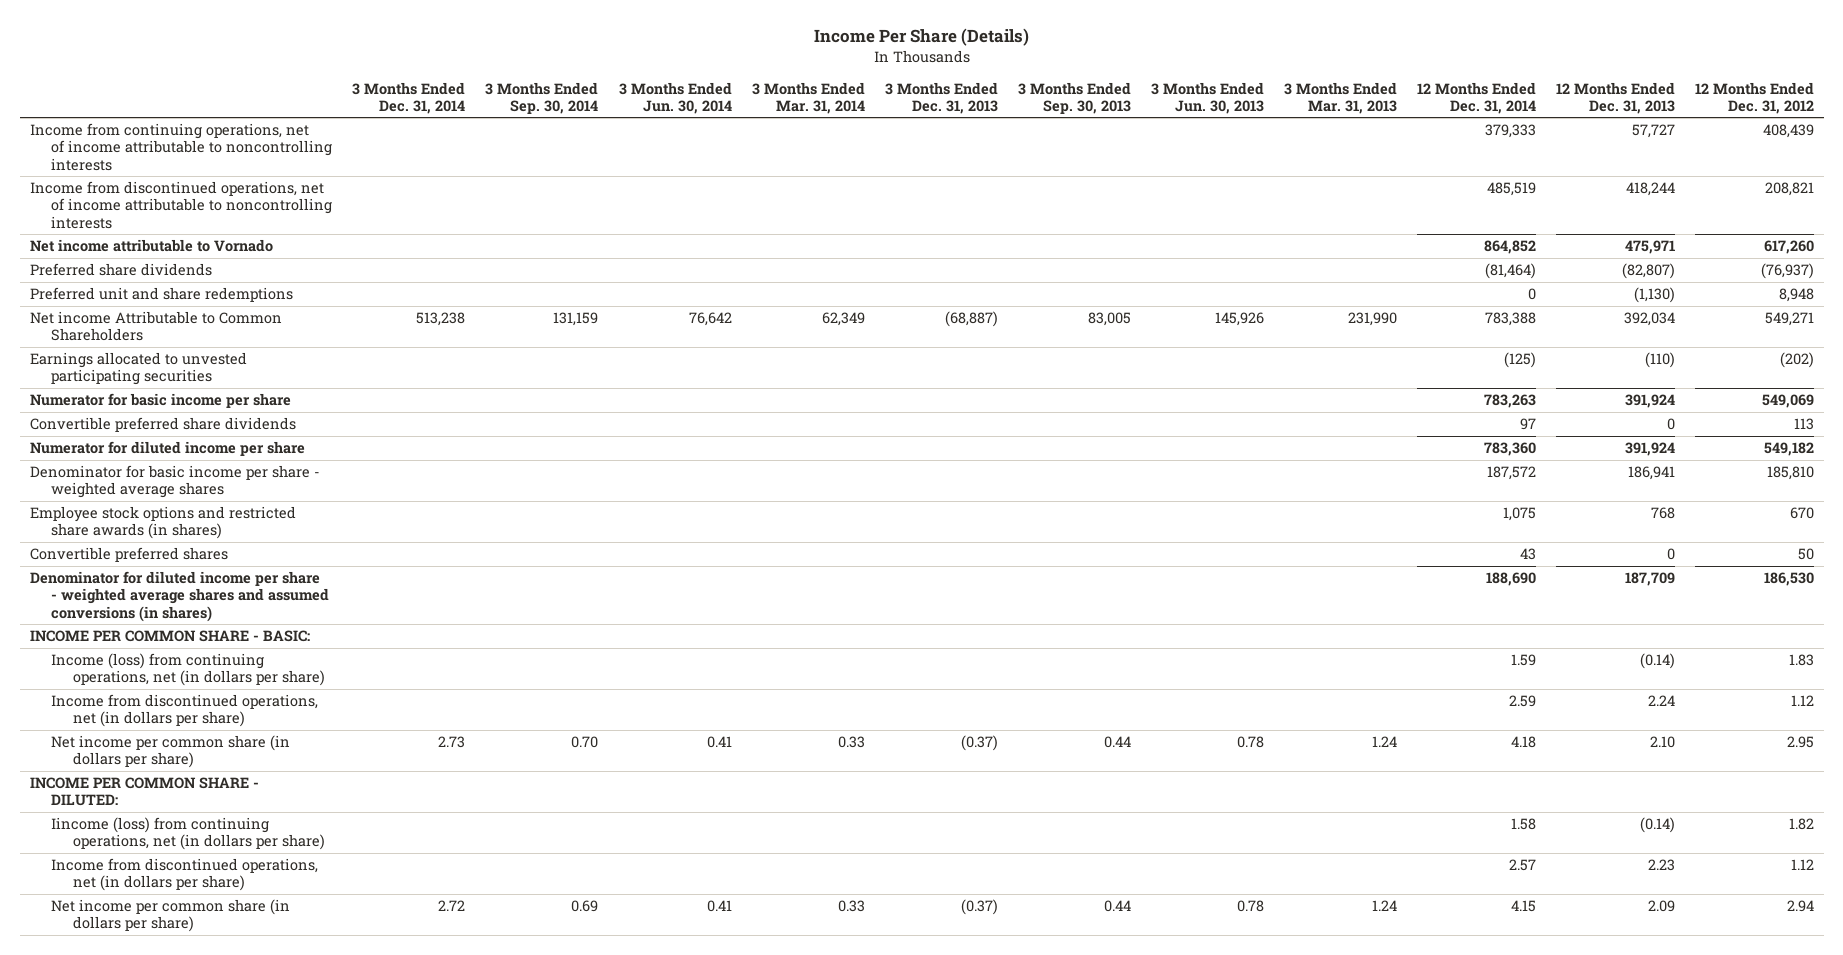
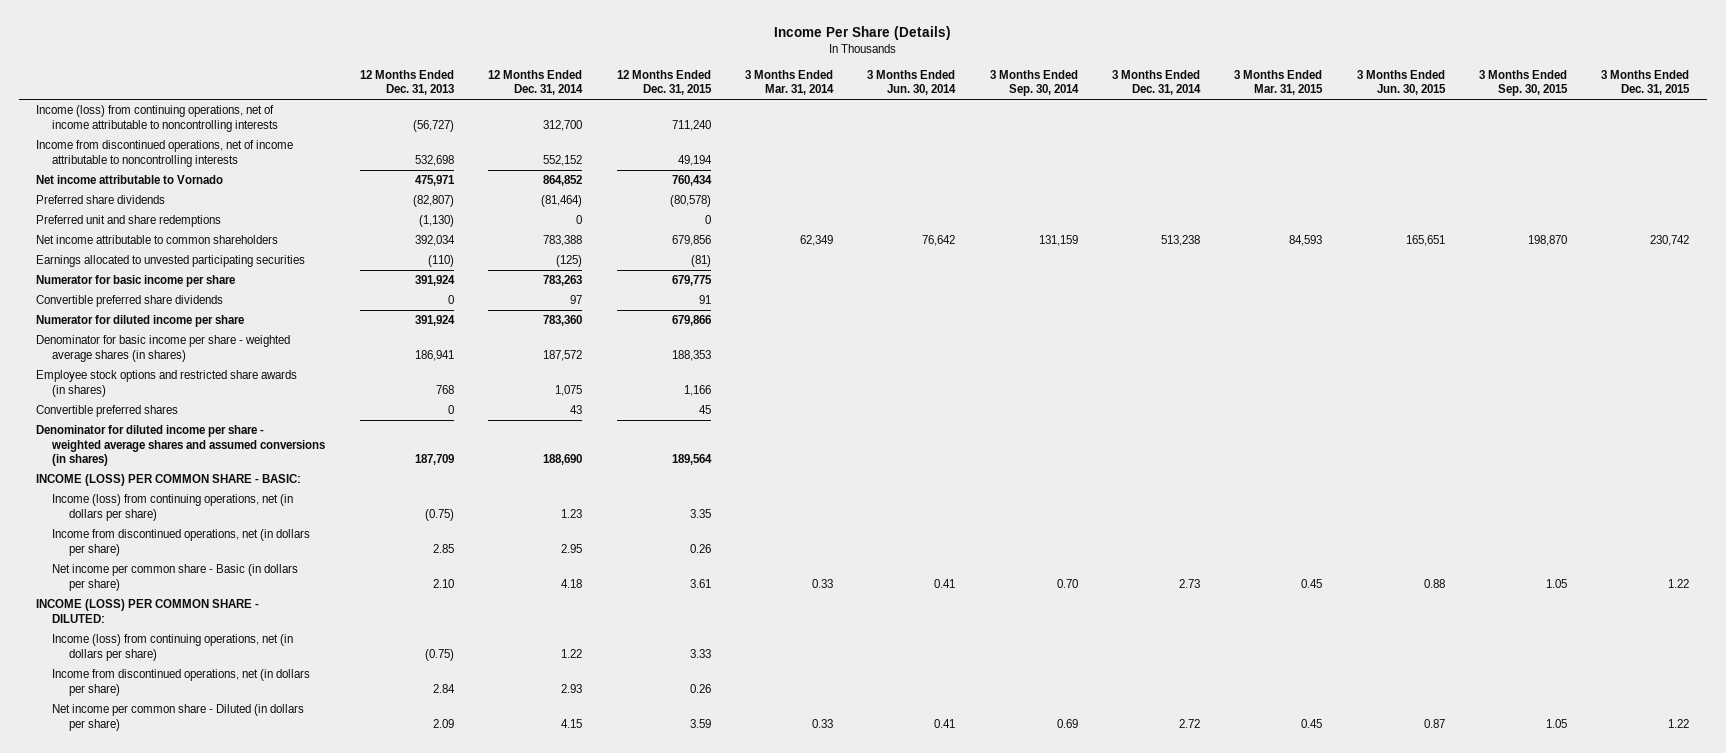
- | 3 Months Ended Dec. 31, 2014 | 3 Months Ended Sep. 30, 2014 | 3 Months Ended Jun. 30, 2014 | 3 Months Ended Mar. 31, 2014 | 3 Months Ended Dec. 31, 2013 | 3 Months Ended Sep. 30, 2013 | 3 Months Ended Jun. 30, 2013 | 3 Months Ended Mar. 31, 2013 | 12 Months Ended Dec. 31, 2014 | 12 Months Ended Dec. 31, 2013 | 12 Months Ended Dec. 31, 2012
+ | 12 Months Ended Dec. 31, 2013 | 12 Months Ended Dec. 31, 2014 | 12 Months Ended Dec. 31, 2015 | 3 Months Ended Mar. 31, 2014 | 3 Months Ended Jun. 30, 2014 | 3 Months Ended Sep. 30, 2014 | 3 Months Ended Dec. 31, 2014 | 3 Months Ended Mar. 31, 2015 | 3 Months Ended Jun. 30, 2015 | 3 Months Ended Sep. 30, 2015 | 3 Months Ended Dec. 31, 2015
- Income from continuing operations, net of income attributable to noncontrolling interests | | | | | | | | | 379,333 | 57,727 | 408,439
- Income from discontinued operations, net of income attributable to noncontrolling interests | | | | | | | | | 485,519 | 418,244 | 208,821
+ Income (loss) from continuing operations, net of income attributable to noncontrolling interests | (56,727) | 312,700 | 711,240 | | | | | | | |
+ Income from discontinued operations, net of income attributable to noncontrolling interests | 532,698 | 552,152 | 49,194 | | | | | | | |
- Net income Attributable to Common Shareholders | 513,238 | 131,159 | 76,642 | 62,349 | (68,887) | 83,005 | 145,926 | 231,990 | 783,388 | 392,034 | 549,271
+ Net income attributable to common shareholders | 392,034 | 783,388 | 679,856 | 62,349 | 76,642 | 131,159 | 513,238 | 84,593 | 165,651 | 198,870 | 230,742
- Denominator for basic income per share - weighted average shares | | | | | | | | | 187,572 | 186,941 | 185,810
+ Denominator for basic income per share - weighted average shares (in shares) | 186,941 | 187,572 | 188,353 | | | | | | | |
- INCOME PER COMMON SHARE - BASIC:
- Income (loss) from continuing operations, net (in dollars per share) | | | | | | | | | 1.59 | (0.14) | 1.83
- Income from discontinued operations, net (in dollars per share) | | | | | | | | | 2.59 | 2.24 | 1.12
- Net income per common share (in dollars per share) | 2.73 | 0.70 | 0.41 | 0.33 | (0.37) | 0.44 | 0.78 | 1.24 | 4.18 | 2.10 | 2.95
- INCOME PER COMMON SHARE - DILUTED:
- Iincome (loss) from continuing operations, net (in dollars per share) | | | | | | | | | 1.58 | (0.14) | 1.82
- Income from discontinued operations, net (in dollars per share) | | | | | | | | | 2.57 | 2.23 | 1.12
- Net income per common share (in dollars per share) | 2.72 | 0.69 | 0.41 | 0.33 | (0.37) | 0.44 | 0.78 | 1.24 | 4.15 | 2.09 | 2.94
+ INCOME (LOSS) PER COMMON SHARE - BASIC:
+ Income (loss) from continuing operations, net (in dollars per share) | (0.75) | 1.23 | 3.35 | | | | | | | |
+ Income from discontinued operations, net (in dollars per share) | 2.85 | 2.95 | 0.26 | | | | | | | |
+ Net income per common share - Basic (in dollars per share) | 2.10 | 4.18 | 3.61 | 0.33 | 0.41 | 0.70 | 2.73 | 0.45 | 0.88 | 1.05 | 1.22
+ INCOME (LOSS) PER COMMON SHARE - DILUTED:
+ Income (loss) from continuing operations, net (in dollars per share) | (0.75) | 1.22 | 3.33 | | | | | | | |
+ Income from discontinued operations, net (in dollars per share) | 2.84 | 2.93 | 0.26 | | | | | | | |
+ Net income per common share - Diluted (in dollars per share) | 2.09 | 4.15 | 3.59 | 0.33 | 0.41 | 0.69 | 2.72 | 0.45 | 0.87 | 1.05 | 1.22

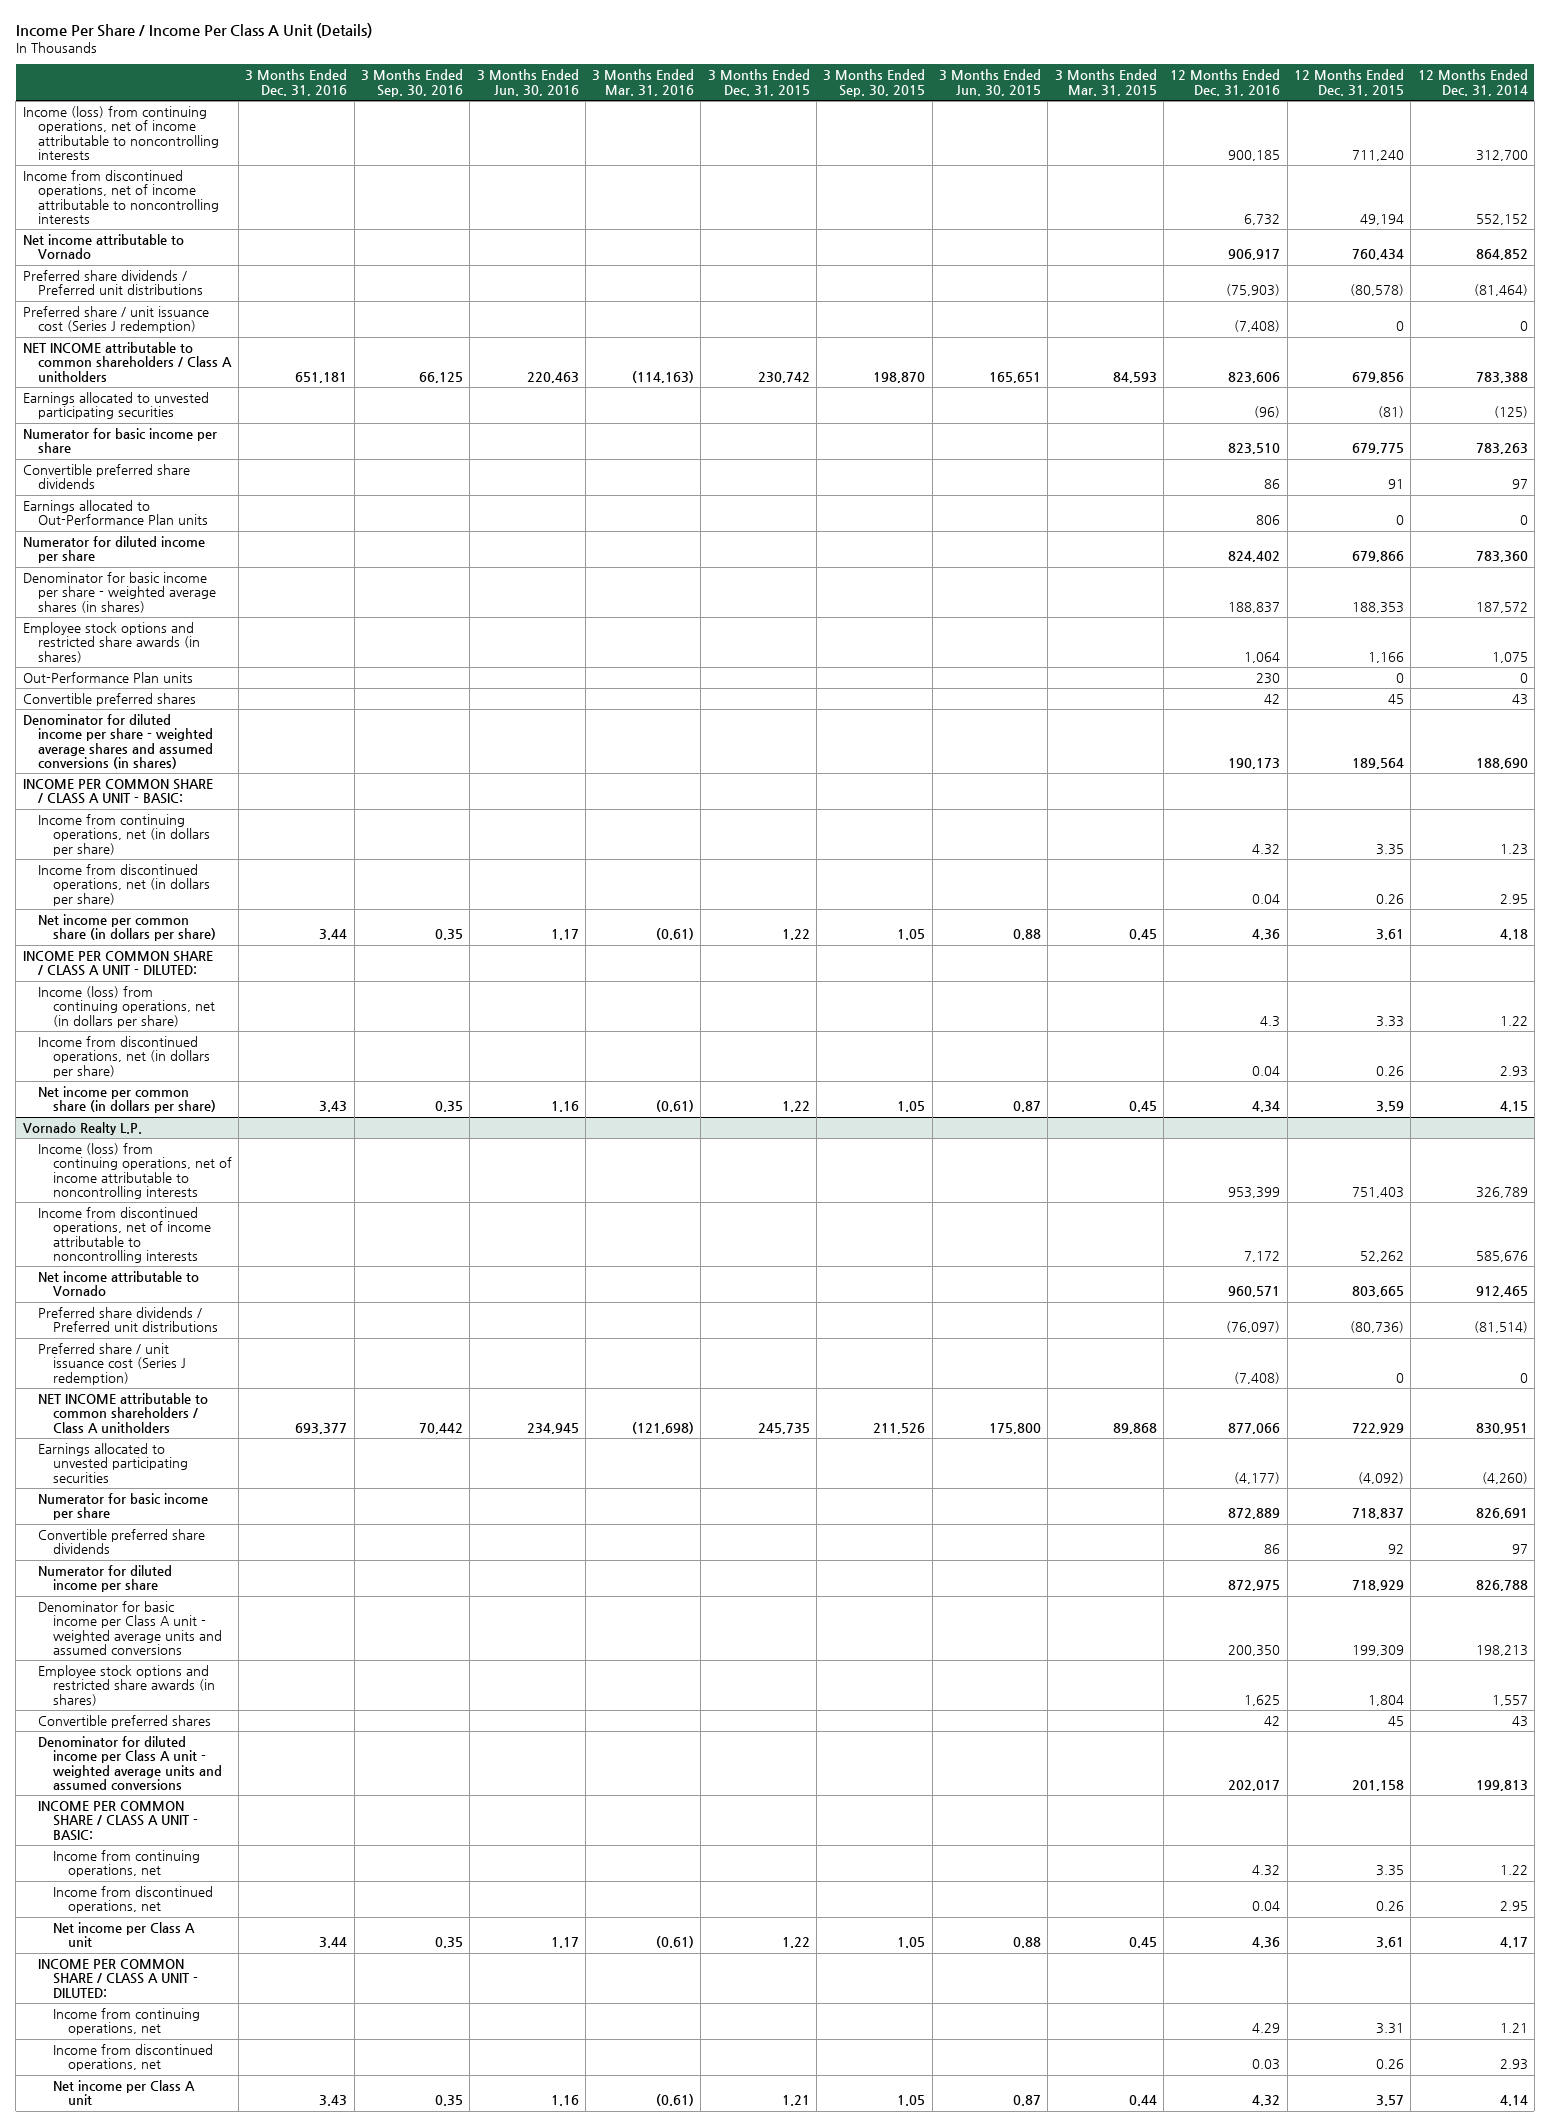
- Income Per Share (Details)
+ Income Per Share / Income Per Class A Unit (Details)
- | 12 Months Ended Dec. 31, 2013 | 12 Months Ended Dec. 31, 2014 | 12 Months Ended Dec. 31, 2015 | 3 Months Ended Mar. 31, 2014 | 3 Months Ended Jun. 30, 2014 | 3 Months Ended Sep. 30, 2014 | 3 Months Ended Dec. 31, 2014 | 3 Months Ended Mar. 31, 2015 | 3 Months Ended Jun. 30, 2015 | 3 Months Ended Sep. 30, 2015 | 3 Months Ended Dec. 31, 2015
+ | 3 Months Ended Dec. 31, 2016 | 3 Months Ended Sep. 30, 2016 | 3 Months Ended Jun. 30, 2016 | 3 Months Ended Mar. 31, 2016 | 3 Months Ended Dec. 31, 2015 | 3 Months Ended Sep. 30, 2015 | 3 Months Ended Jun. 30, 2015 | 3 Months Ended Mar. 31, 2015 | 12 Months Ended Dec. 31, 2016 | 12 Months Ended Dec. 31, 2015 | 12 Months Ended Dec. 31, 2014
- Preferred share dividends | (82,807) | (81,464) | (80,578) | | | | | | | |
- Preferred unit and share redemptions | (1,130) | 0 | 0 | | | | | | | |
- Net income attributable to common shareholders | 392,034 | 783,388 | 679,856 | 62,349 | 76,642 | 131,159 | 513,238 | 84,593 | 165,651 | 198,870 | 230,742
+ Preferred share dividends / Preferred unit distributions | | | | | | | | | (75,903) | (80,578) | (81,464)
+ Preferred share / unit issuance cost (Series J redemption) | | | | | | | | | (7,408) | 0 | 0
+ NET INCOME attributable to common shareholders / Class A unitholders | 651,181 | 66,125 | 220,463 | (114,163) | 230,742 | 198,870 | 165,651 | 84,593 | 823,606 | 679,856 | 783,388
+ Earnings allocated to Out-Performance Plan units | | | | | | | | | 806 | 0 | 0
+ Out-Performance Plan units | | | | | | | | | 230 | 0 | 0
- INCOME (LOSS) PER COMMON SHARE - BASIC:
- Income (loss) from continuing operations, net (in dollars per share) | (0.75) | 1.23 | 3.35 | | | | | | | |
+ INCOME PER COMMON SHARE / CLASS A UNIT - BASIC:
+ Income from continuing operations, net (in dollars per share) | | | | | | | | | 4.32 | 3.35 | 1.23
- Net income per common share - Basic (in dollars per share) | 2.10 | 4.18 | 3.61 | 0.33 | 0.41 | 0.70 | 2.73 | 0.45 | 0.88 | 1.05 | 1.22
- INCOME (LOSS) PER COMMON SHARE - DILUTED:
+ Net income per common share (in dollars per share) | 3.44 | 0.35 | 1.17 | (0.61) | 1.22 | 1.05 | 0.88 | 0.45 | 4.36 | 3.61 | 4.18
+ INCOME PER COMMON SHARE / CLASS A UNIT - DILUTED:
- Net income per common share - Diluted (in dollars per share) | 2.09 | 4.15 | 3.59 | 0.33 | 0.41 | 0.69 | 2.72 | 0.45 | 0.87 | 1.05 | 1.22
+ Net income per common share (in dollars per share) | 3.43 | 0.35 | 1.16 | (0.61) | 1.22 | 1.05 | 0.87 | 0.45 | 4.34 | 3.59 | 4.15
+ Vornado Realty L.P.
+ Income (loss) from continuing operations, net of income attributable to noncontrolling interests | | | | | | | | | 953,399 | 751,403 | 326,789
+ Income from discontinued operations, net of income attributable to noncontrolling interests | | | | | | | | | 7,172 | 52,262 | 585,676
+ Net income attributable to Vornado | | | | | | | | | 960,571 | 803,665 | 912,465
+ Preferred share dividends / Preferred unit distributions | | | | | | | | | (76,097) | (80,736) | (81,514)
+ Preferred share / unit issuance cost (Series J redemption) | | | | | | | | | (7,408) | 0 | 0
+ NET INCOME attributable to common shareholders / Class A unitholders | 693,377 | 70,442 | 234,945 | (121,698) | 245,735 | 211,526 | 175,800 | 89,868 | 877,066 | 722,929 | 830,951
+ Earnings allocated to unvested participating securities | | | | | | | | | (4,177) | (4,092) | (4,260)
+ Numerator for basic income per share | | | | | | | | | 872,889 | 718,837 | 826,691
+ Convertible preferred share dividends | | | | | | | | | 86 | 92 | 97
+ Numerator for diluted income per share | | | | | | | | | 872,975 | 718,929 | 826,788
+ Denominator for basic income per Class A unit - weighted average units and assumed conversions | | | | | | | | | 200,350 | 199,309 | 198,213
+ Employee stock options and restricted share awards (in shares) | | | | | | | | | 1,625 | 1,804 | 1,557
+ Convertible preferred shares | | | | | | | | | 42 | 45 | 43
+ Denominator for diluted income per Class A unit - weighted average units and assumed conversions | | | | | | | | | 202,017 | 201,158 | 199,813
+ INCOME PER COMMON SHARE / CLASS A UNIT - BASIC:
+ Income from continuing operations, net | | | | | | | | | 4.32 | 3.35 | 1.22
+ Income from discontinued operations, net | | | | | | | | | 0.04 | 0.26 | 2.95
+ Net income per Class A unit | 3.44 | 0.35 | 1.17 | (0.61) | 1.22 | 1.05 | 0.88 | 0.45 | 4.36 | 3.61 | 4.17
+ INCOME PER COMMON SHARE / CLASS A UNIT - DILUTED:
+ Income from continuing operations, net | | | | | | | | | 4.29 | 3.31 | 1.21
+ Income from discontinued operations, net | | | | | | | | | 0.03 | 0.26 | 2.93
+ Net income per Class A unit | 3.43 | 0.35 | 1.16 | (0.61) | 1.21 | 1.05 | 0.87 | 0.44 | 4.32 | 3.57 | 4.14

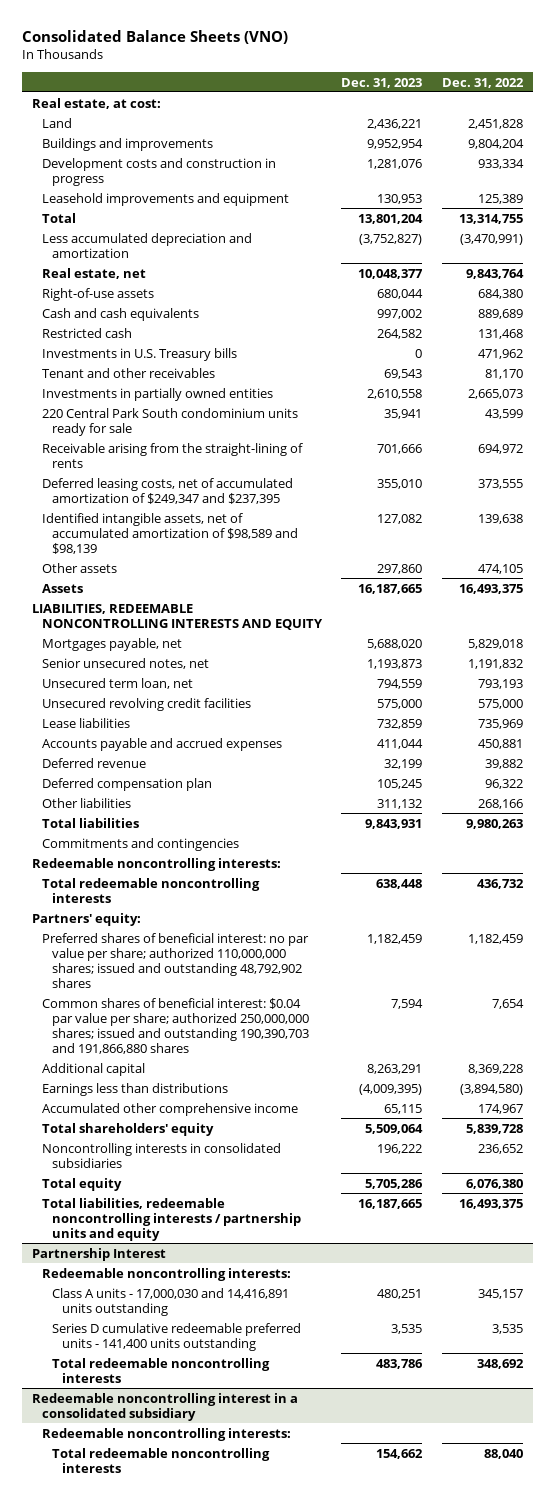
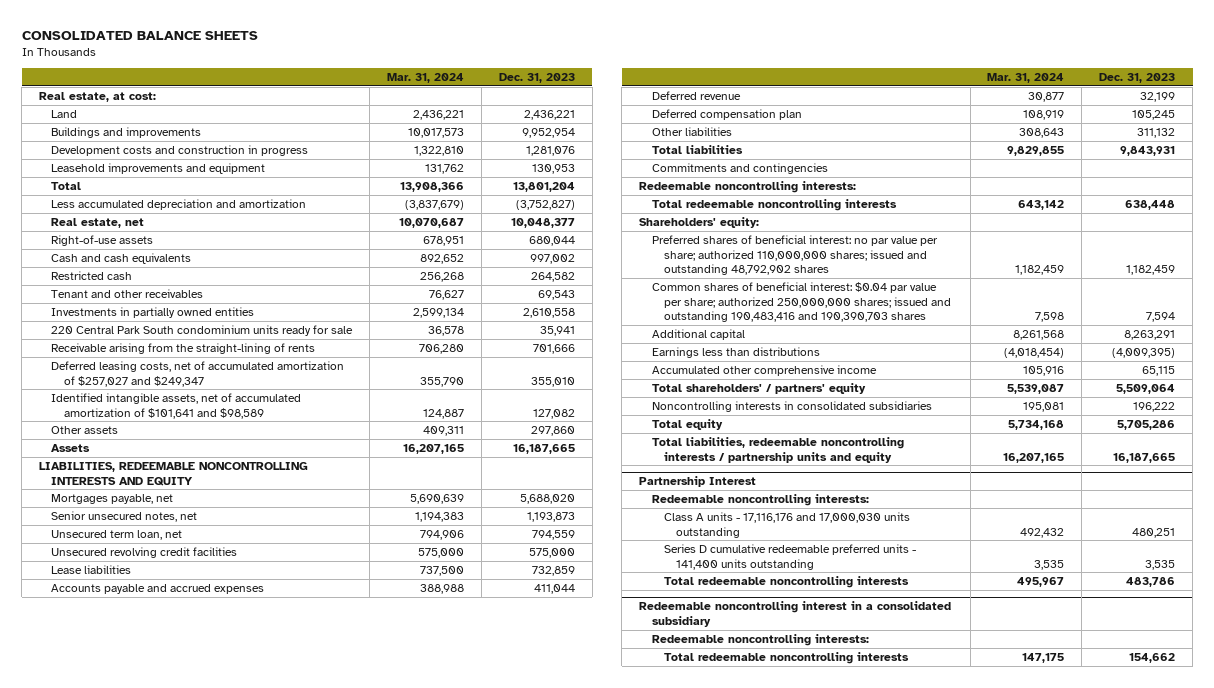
- Consolidated Balance Sheets (VNO)
+ CONSOLIDATED BALANCE SHEETS
- | Dec. 31, 2023 | Dec. 31, 2022
+ | Mar. 31, 2024 | Dec. 31, 2023
- Investments in U.S. Treasury bills | 0 | 471,962
- Deferred leasing costs, net of accumulated amortization of $249,347 and $237,395 | 355,010 | 373,555
- Identified intangible assets, net of accumulated amortization of $98,589 and $98,139 | 127,082 | 139,638
+ Deferred leasing costs, net of accumulated amortization of $257,027 and $249,347 | 355,790 | 355,010
+ Identified intangible assets, net of accumulated amortization of $101,641 and $98,589 | 124,887 | 127,082
- Partners' equity:
+ Shareholders' equity:
- Common shares of beneficial interest: $0.04 par value per share; authorized 250,000,000 shares; issued and outstanding 190,390,703 and 191,866,880 shares | 7,594 | 7,654
+ Common shares of beneficial interest: $0.04 par value per share; authorized 250,000,000 shares; issued and outstanding 190,483,416 and 190,390,703 shares | 7,598 | 7,594
- Total shareholders' equity | 5,509,064 | 5,839,728
+ Total shareholders' / partners' equity | 5,539,087 | 5,509,064
@ Partnership Interest
- Class A units - 17,000,030 and 14,416,891 units outstanding | 480,251 | 345,157
+ Class A units - 17,116,176 and 17,000,030 units outstanding | 492,432 | 480,251

